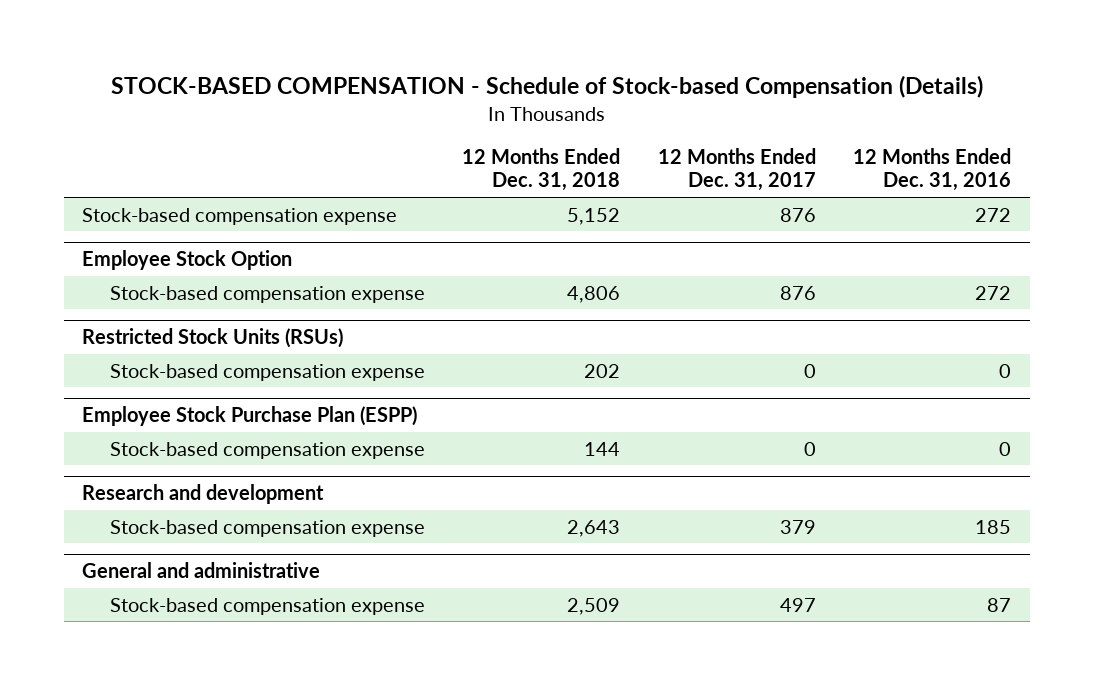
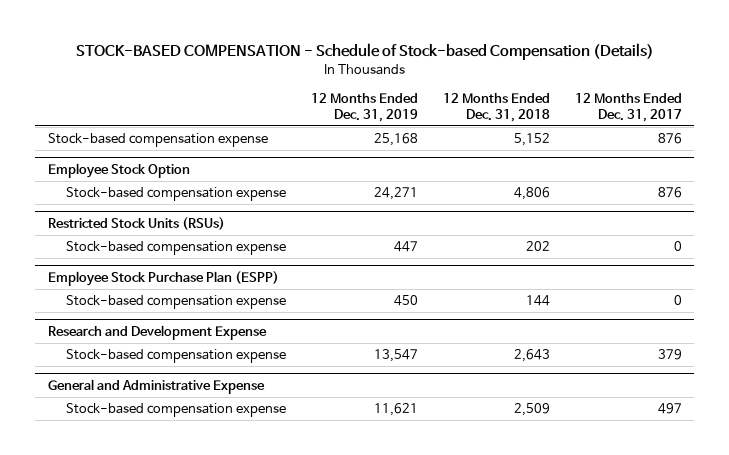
- | 12 Months Ended Dec. 31, 2018 | 12 Months Ended Dec. 31, 2017 | 12 Months Ended Dec. 31, 2016
+ | 12 Months Ended Dec. 31, 2019 | 12 Months Ended Dec. 31, 2018 | 12 Months Ended Dec. 31, 2017
- Research and development
+ Research and Development Expense
- General and administrative
+ General and Administrative Expense

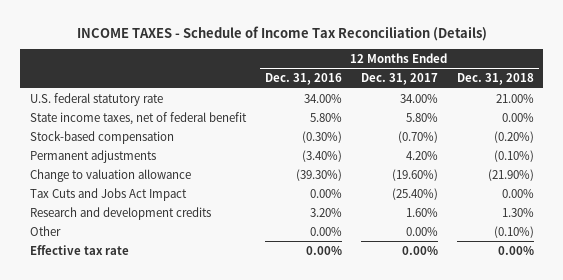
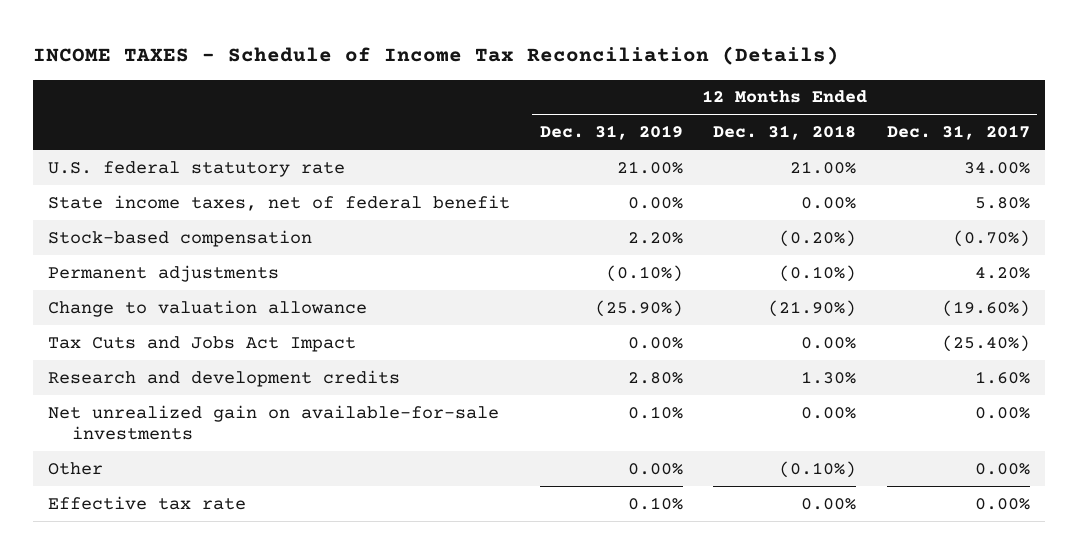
- | 12 Months Ended Dec. 31, 2016 | 12 Months Ended Dec. 31, 2017 | 12 Months Ended Dec. 31, 2018
+ | 12 Months Ended Dec. 31, 2019 | 12 Months Ended Dec. 31, 2018 | 12 Months Ended Dec. 31, 2017
+ Net unrealized gain on available-for-sale investments | 0.10% | 0.00% | 0.00%

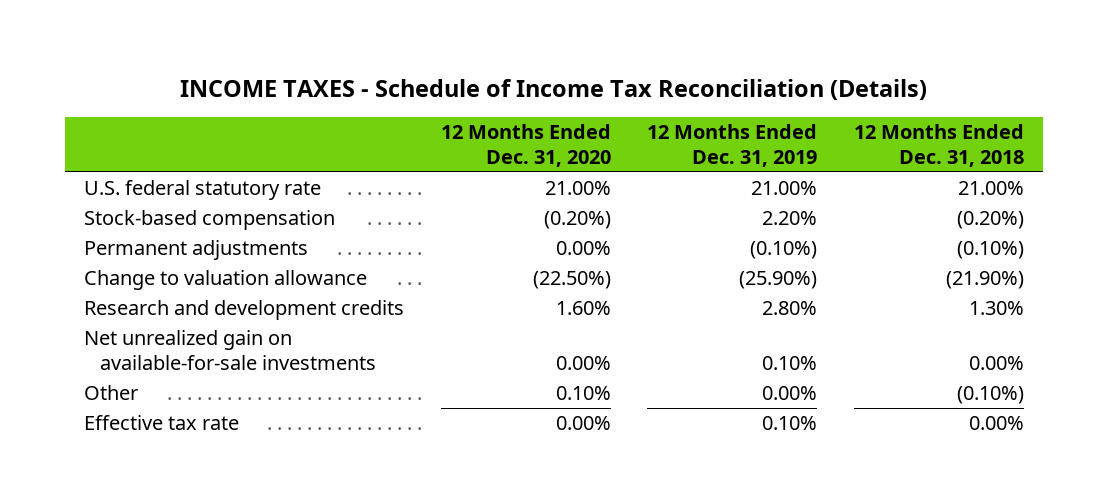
- | 12 Months Ended Dec. 31, 2019 | 12 Months Ended Dec. 31, 2018 | 12 Months Ended Dec. 31, 2017
+ | 12 Months Ended Dec. 31, 2020 | 12 Months Ended Dec. 31, 2019 | 12 Months Ended Dec. 31, 2018
- State income taxes, net of federal benefit | 0.00% | 0.00% | 5.80%
- Tax Cuts and Jobs Act Impact | 0.00% | 0.00% | (25.40%)

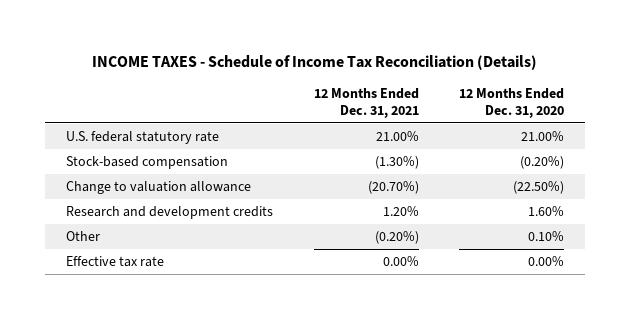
- | 12 Months Ended Dec. 31, 2020 | 12 Months Ended Dec. 31, 2019 | 12 Months Ended Dec. 31, 2018
+ | 12 Months Ended Dec. 31, 2021 | 12 Months Ended Dec. 31, 2020
- Permanent adjustments | 0.00% | (0.10%) | (0.10%)
- Net unrealized gain on available-for-sale investments | 0.00% | 0.10% | 0.00%

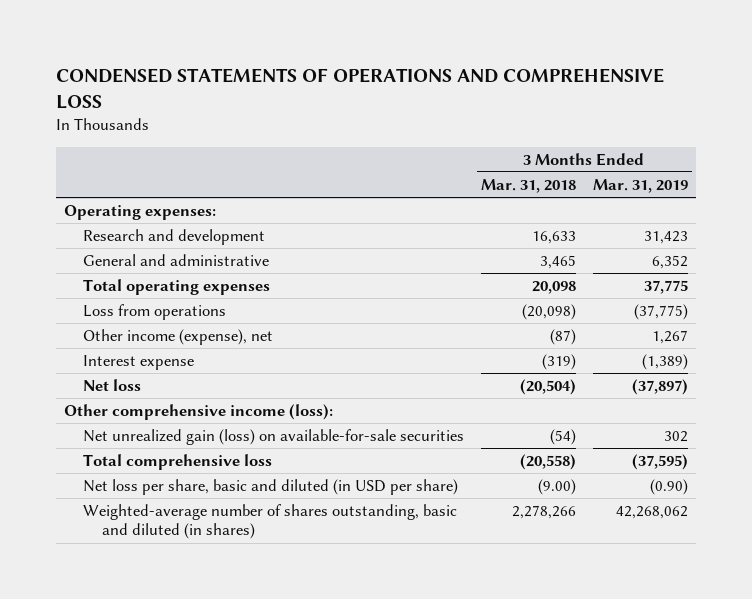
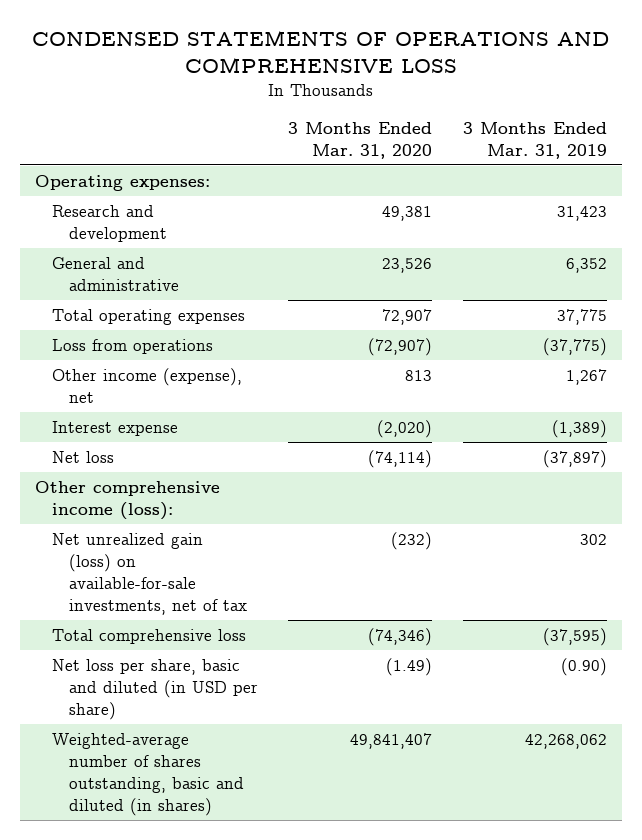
- | 3 Months Ended Mar. 31, 2018 | 3 Months Ended Mar. 31, 2019
+ | 3 Months Ended Mar. 31, 2020 | 3 Months Ended Mar. 31, 2019
- Net unrealized gain (loss) on available-for-sale securities | (54) | 302
+ Net unrealized gain (loss) on available-for-sale investments, net of tax | (232) | 302

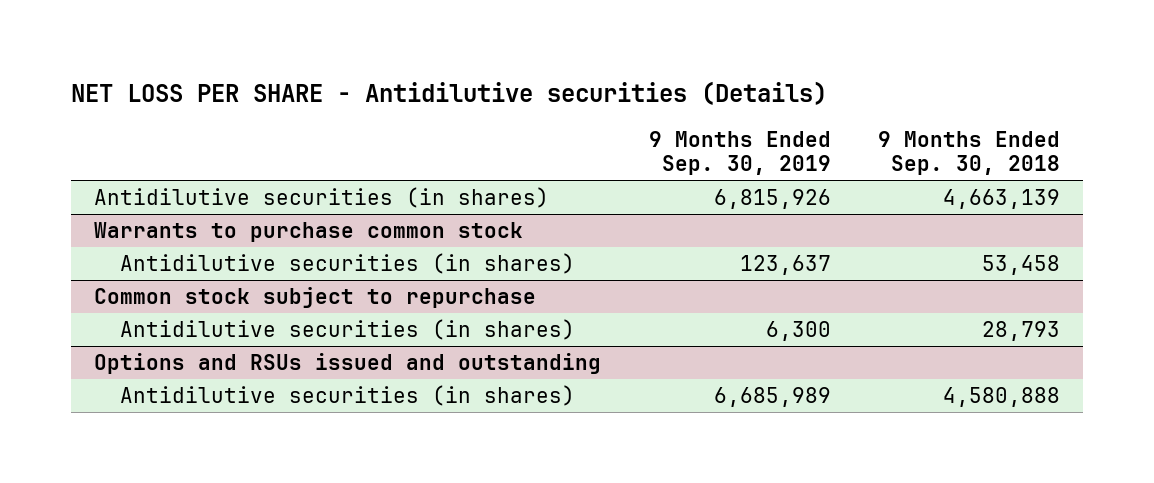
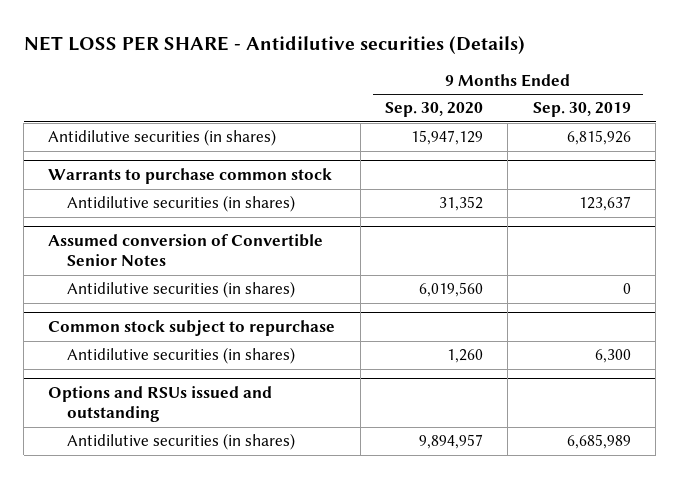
- | 9 Months Ended Sep. 30, 2019 | 9 Months Ended Sep. 30, 2018
+ | 9 Months Ended Sep. 30, 2020 | 9 Months Ended Sep. 30, 2019
+ Assumed conversion of Convertible Senior Notes
+ Antidilutive securities (in shares) | 6,019,560 | 0

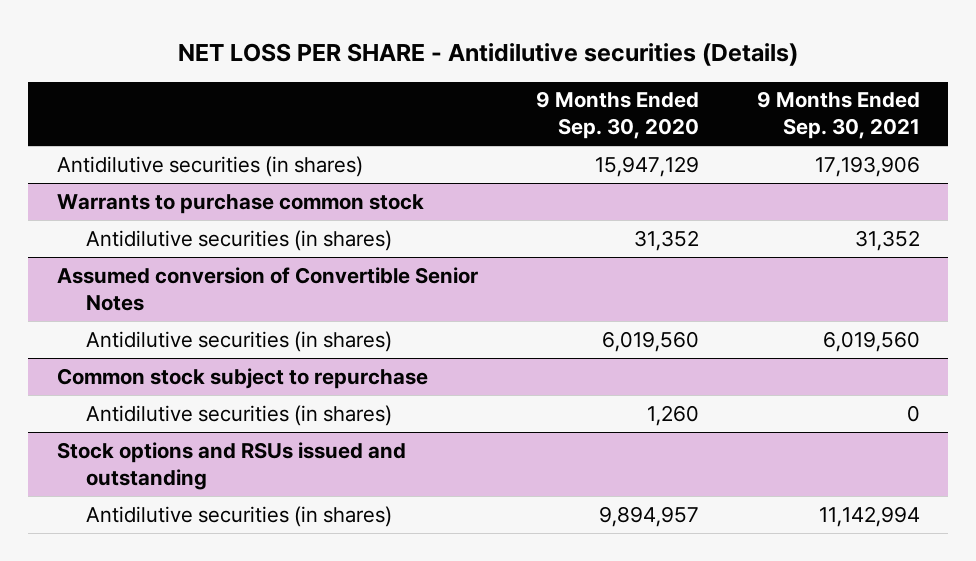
- | 9 Months Ended Sep. 30, 2020 | 9 Months Ended Sep. 30, 2019
+ | 9 Months Ended Sep. 30, 2020 | 9 Months Ended Sep. 30, 2021
- Options and RSUs issued and outstanding
+ Stock options and RSUs issued and outstanding

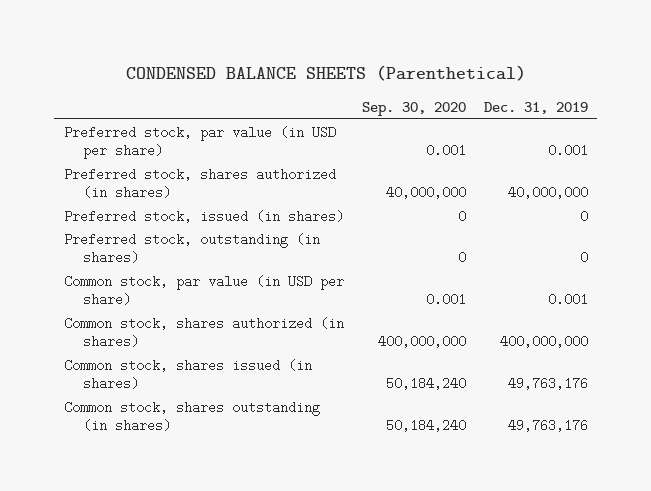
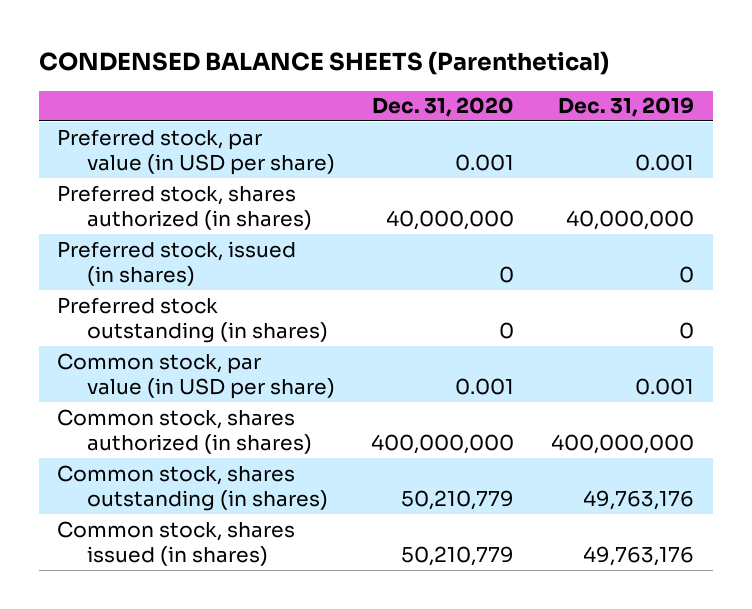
- | Sep. 30, 2020 | Dec. 31, 2019
+ | Dec. 31, 2020 | Dec. 31, 2019
- Preferred stock, outstanding (in shares) | 0 | 0
+ Preferred stock outstanding (in shares) | 0 | 0
moved down: Common stock, shares issued (in shares) | 50,210,779 | 49,763,176

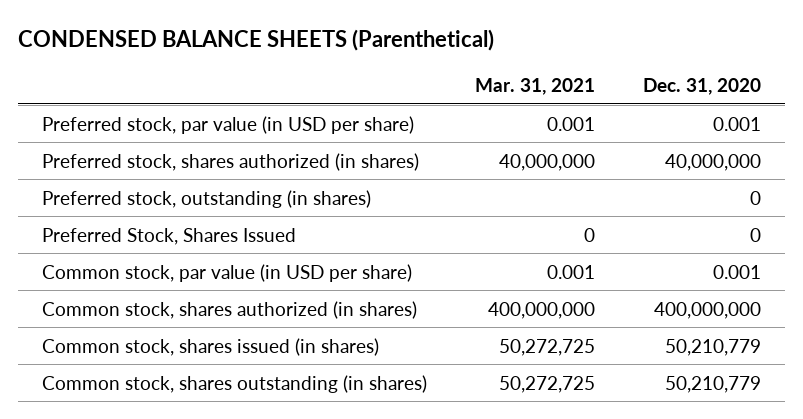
- | Dec. 31, 2020 | Dec. 31, 2019
+ | Mar. 31, 2021 | Dec. 31, 2020
- Preferred stock, issued (in shares) | 0 | 0
- Preferred stock outstanding (in shares) | 0 | 0
+ Preferred stock, outstanding (in shares) | | 0
+ Preferred Stock, Shares Issued | 0 | 0
moved down: Common stock, shares outstanding (in shares) | 50,272,725 | 50,210,779

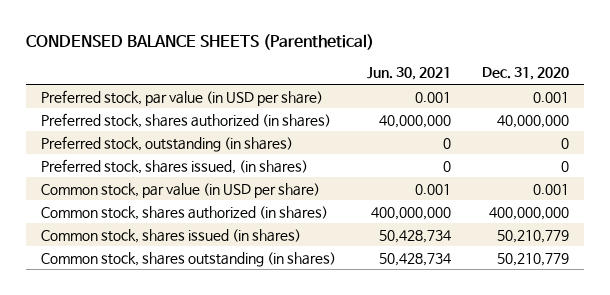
- | Mar. 31, 2021 | Dec. 31, 2020
+ | Jun. 30, 2021 | Dec. 31, 2020
- Preferred Stock, Shares Issued | 0 | 0
+ Preferred stock, shares issued, (in shares) | 0 | 0

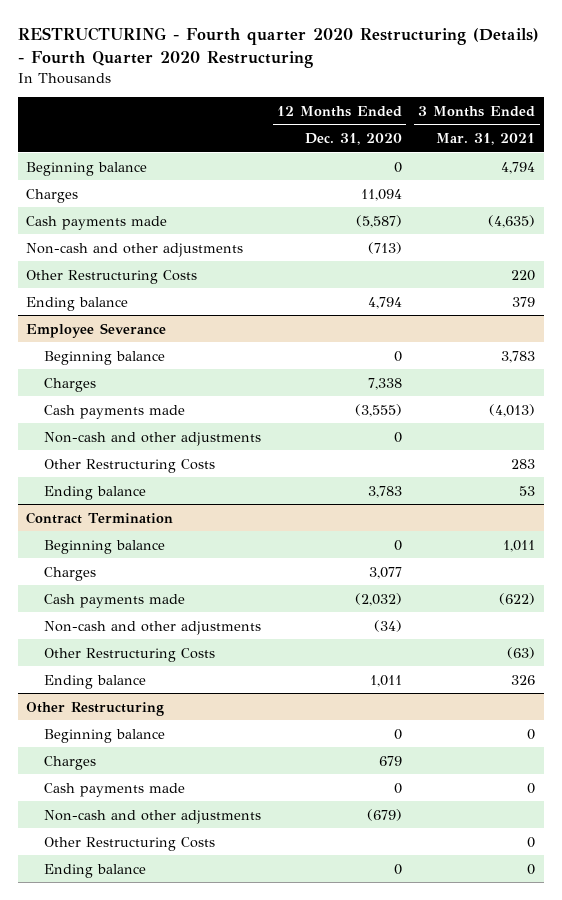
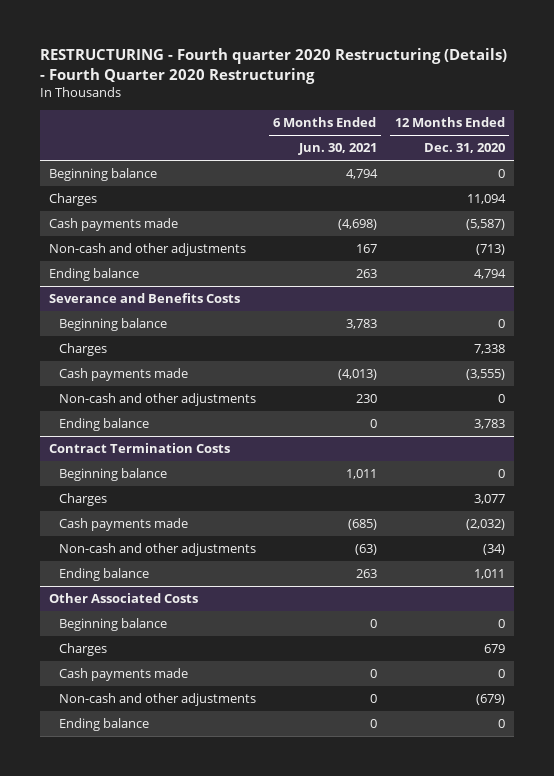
- | 12 Months Ended Dec. 31, 2020 | 3 Months Ended Mar. 31, 2021
+ | 6 Months Ended Jun. 30, 2021 | 12 Months Ended Dec. 31, 2020
- Other Restructuring Costs | | 220
- Employee Severance
+ Severance and Benefits Costs
- Other Restructuring Costs | | 283
- Contract Termination
+ Contract Termination Costs
- Other Restructuring Costs | | (63)
- Other Restructuring
+ Other Associated Costs
- Other Restructuring Costs | | 0

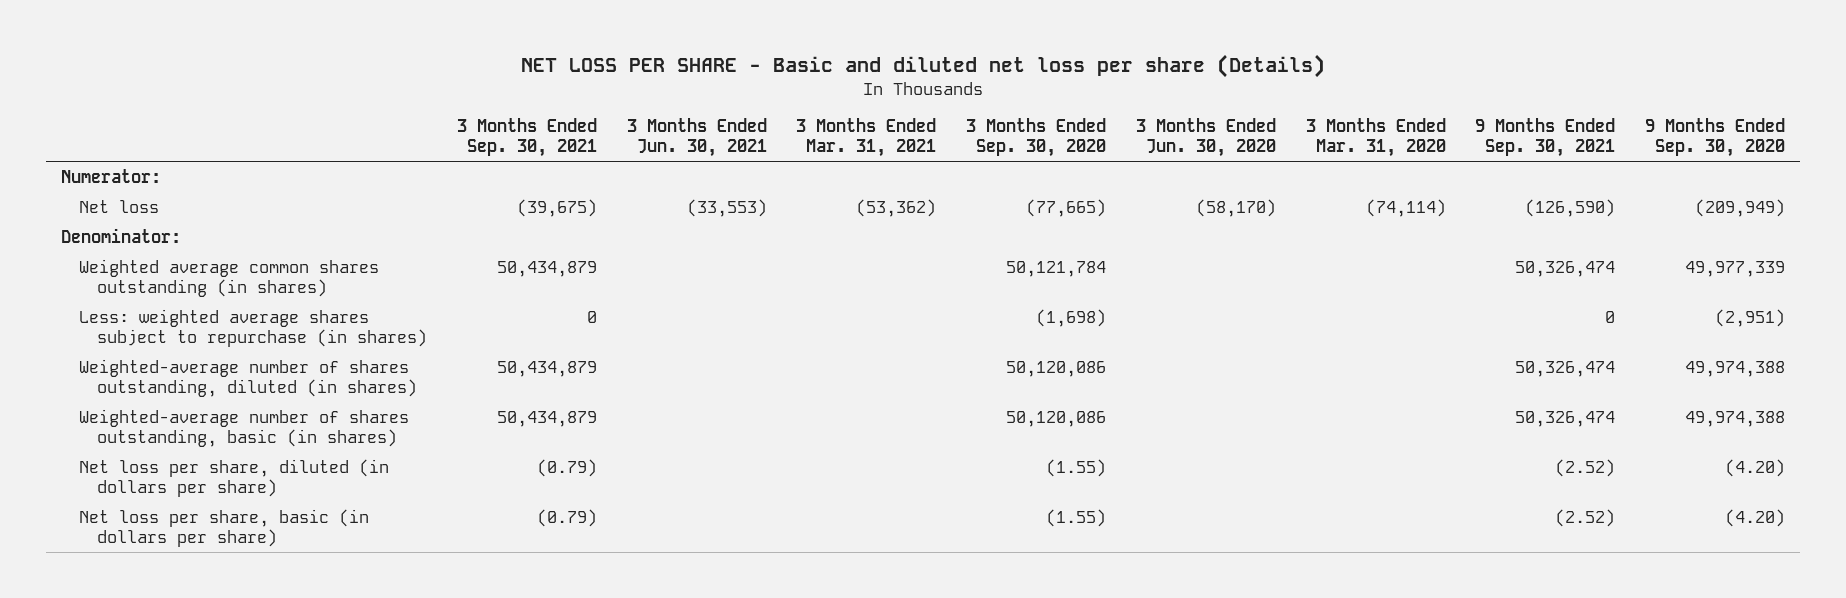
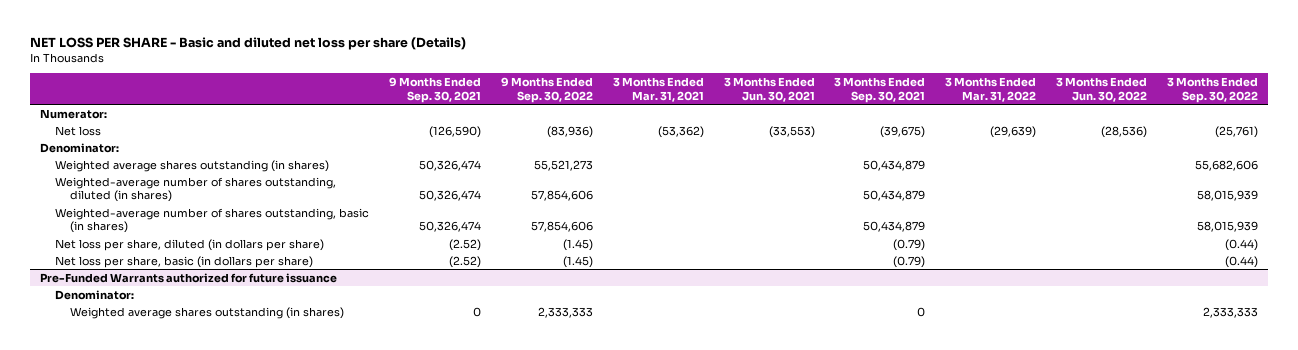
- | 3 Months Ended Sep. 30, 2021 | 3 Months Ended Jun. 30, 2021 | 3 Months Ended Mar. 31, 2021 | 3 Months Ended Sep. 30, 2020 | 3 Months Ended Jun. 30, 2020 | 3 Months Ended Mar. 31, 2020 | 9 Months Ended Sep. 30, 2021 | 9 Months Ended Sep. 30, 2020
+ | 9 Months Ended Sep. 30, 2021 | 9 Months Ended Sep. 30, 2022 | 3 Months Ended Mar. 31, 2021 | 3 Months Ended Jun. 30, 2021 | 3 Months Ended Sep. 30, 2021 | 3 Months Ended Mar. 31, 2022 | 3 Months Ended Jun. 30, 2022 | 3 Months Ended Sep. 30, 2022
- Weighted average common shares outstanding (in shares) | 50,434,879 | | | 50,121,784 | | | 50,326,474 | 49,977,339
- Less: weighted average shares subject to repurchase (in shares) | 0 | | | (1,698) | | | 0 | (2,951)
+ Weighted average shares outstanding (in shares) | 50,326,474 | 55,521,273 | | | 50,434,879 | | | 55,682,606
+ Pre-Funded Warrants authorized for future issuance
+ Denominator:
+ Weighted average shares outstanding (in shares) | 0 | 2,333,333 | | | 0 | | | 2,333,333

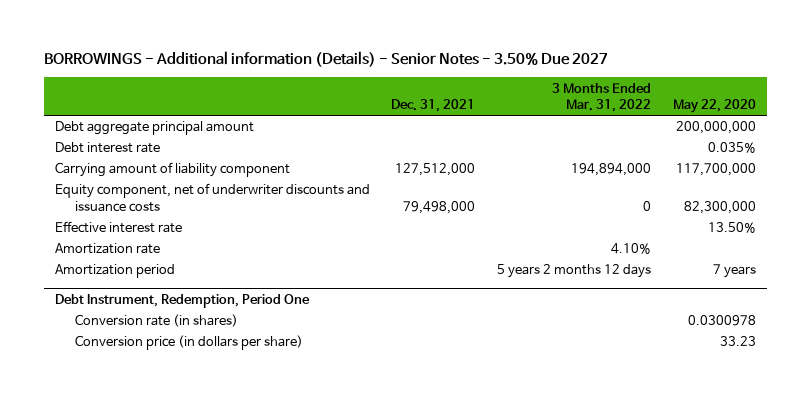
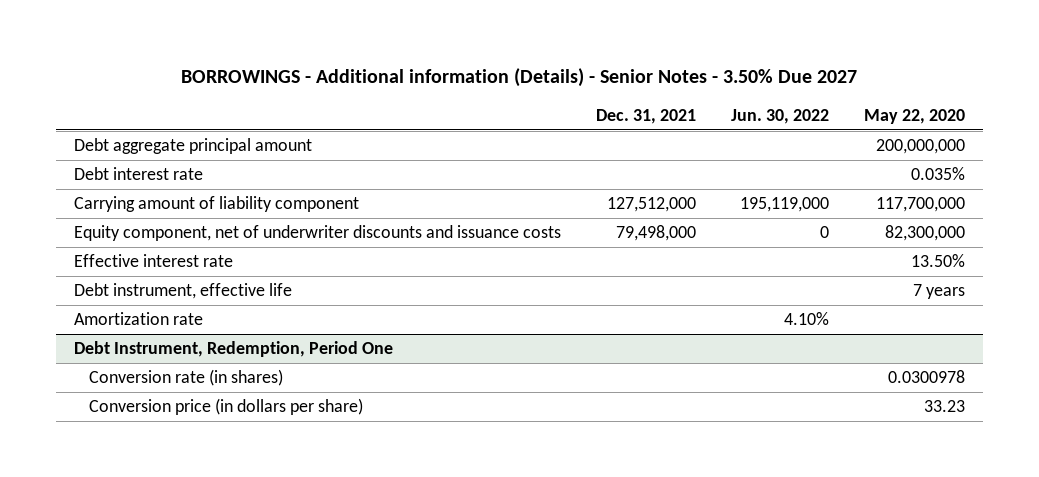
- | Dec. 31, 2021 | 3 Months Ended Mar. 31, 2022 | May 22, 2020
+ | Dec. 31, 2021 | Jun. 30, 2022 | May 22, 2020
+ Debt instrument, effective life | | | 7 years
- Amortization period | | 5 years 2 months 12 days | 7 years

